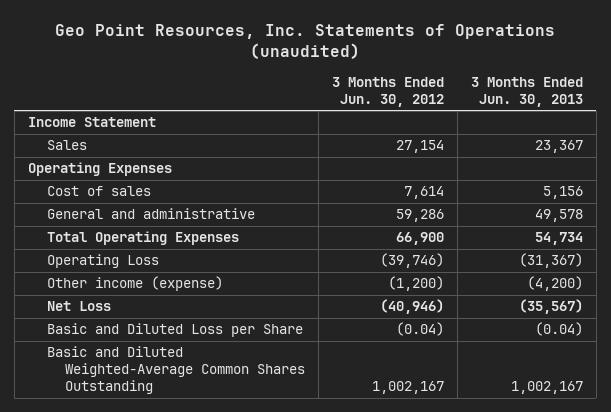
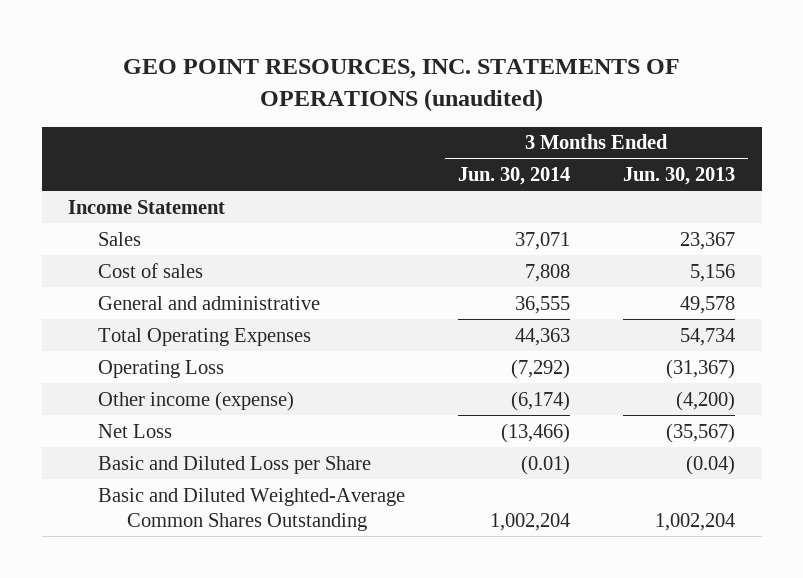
- Geo Point Resources, Inc. Statements of Operations (unaudited)
+ GEO POINT RESOURCES, INC. STATEMENTS OF OPERATIONS (unaudited)
- | 3 Months Ended Jun. 30, 2012 | 3 Months Ended Jun. 30, 2013
+ | 3 Months Ended Jun. 30, 2014 | 3 Months Ended Jun. 30, 2013
- Operating Expenses
- Basic and Diluted Weighted-Average Common Shares Outstanding | 1,002,167 | 1,002,167
+ Basic and Diluted Weighted-Average Common Shares Outstanding | 1,002,204 | 1,002,204

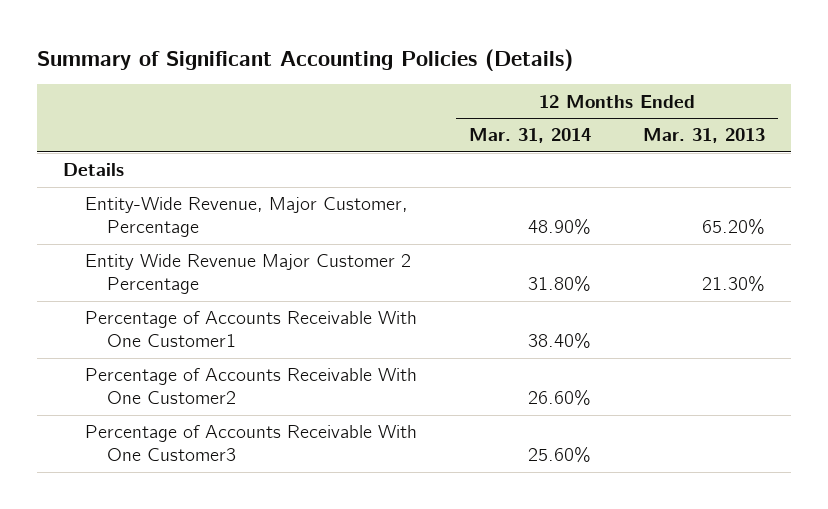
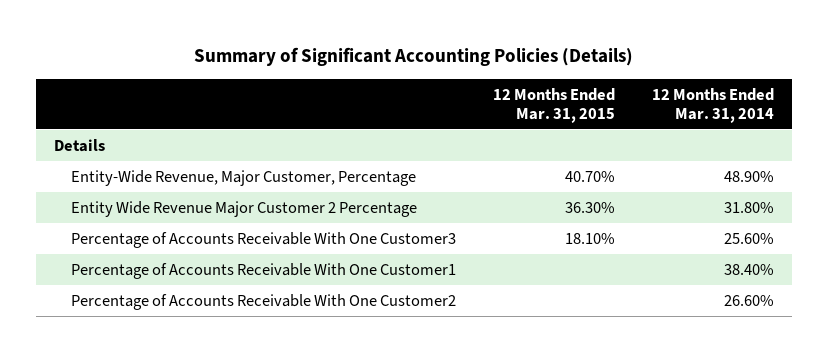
- | 12 Months Ended Mar. 31, 2014 | 12 Months Ended Mar. 31, 2013
+ | 12 Months Ended Mar. 31, 2015 | 12 Months Ended Mar. 31, 2014
moved up: Percentage of Accounts Receivable With One Customer3 | 18.10% | 25.60%

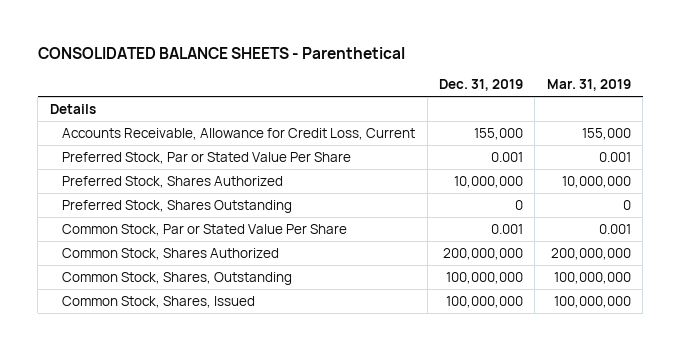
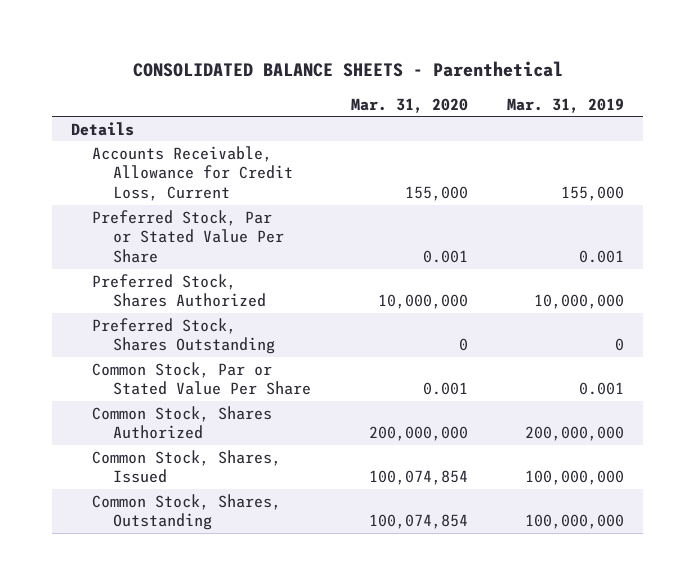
- | Dec. 31, 2019 | Mar. 31, 2019
+ | Mar. 31, 2020 | Mar. 31, 2019
moved down: Common Stock, Shares, Outstanding | 100,074,854 | 100,000,000

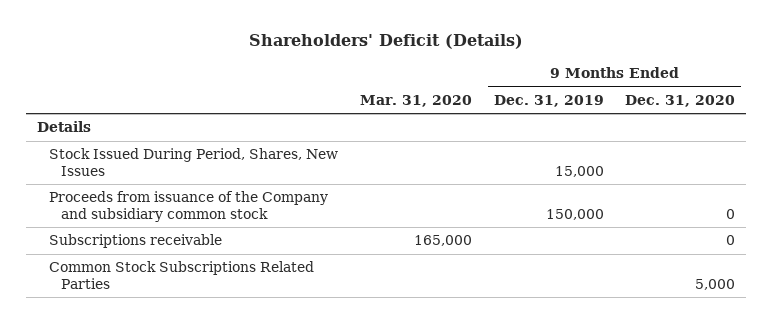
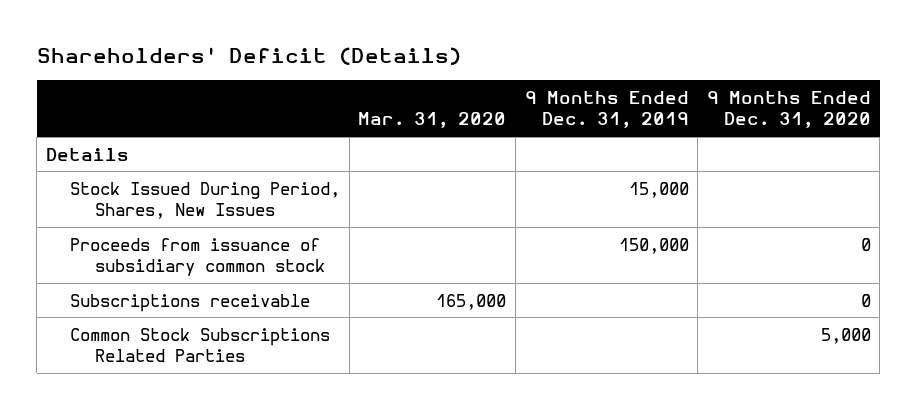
- Proceeds from issuance of the Company and subsidiary common stock | | 150,000 | 0
+ Proceeds from issuance of subsidiary common stock | | 150,000 | 0

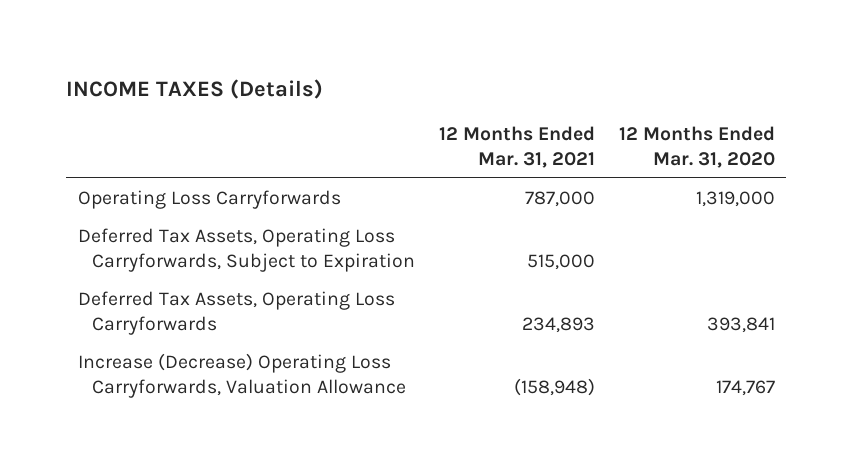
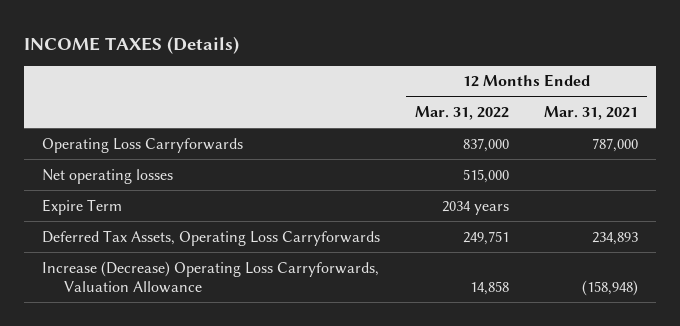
- | 12 Months Ended Mar. 31, 2021 | 12 Months Ended Mar. 31, 2020
+ | 12 Months Ended Mar. 31, 2022 | 12 Months Ended Mar. 31, 2021
- Deferred Tax Assets, Operating Loss Carryforwards, Subject to Expiration | 515,000 |
+ Net operating losses | 515,000 |
+ Expire Term | 2034 years |

